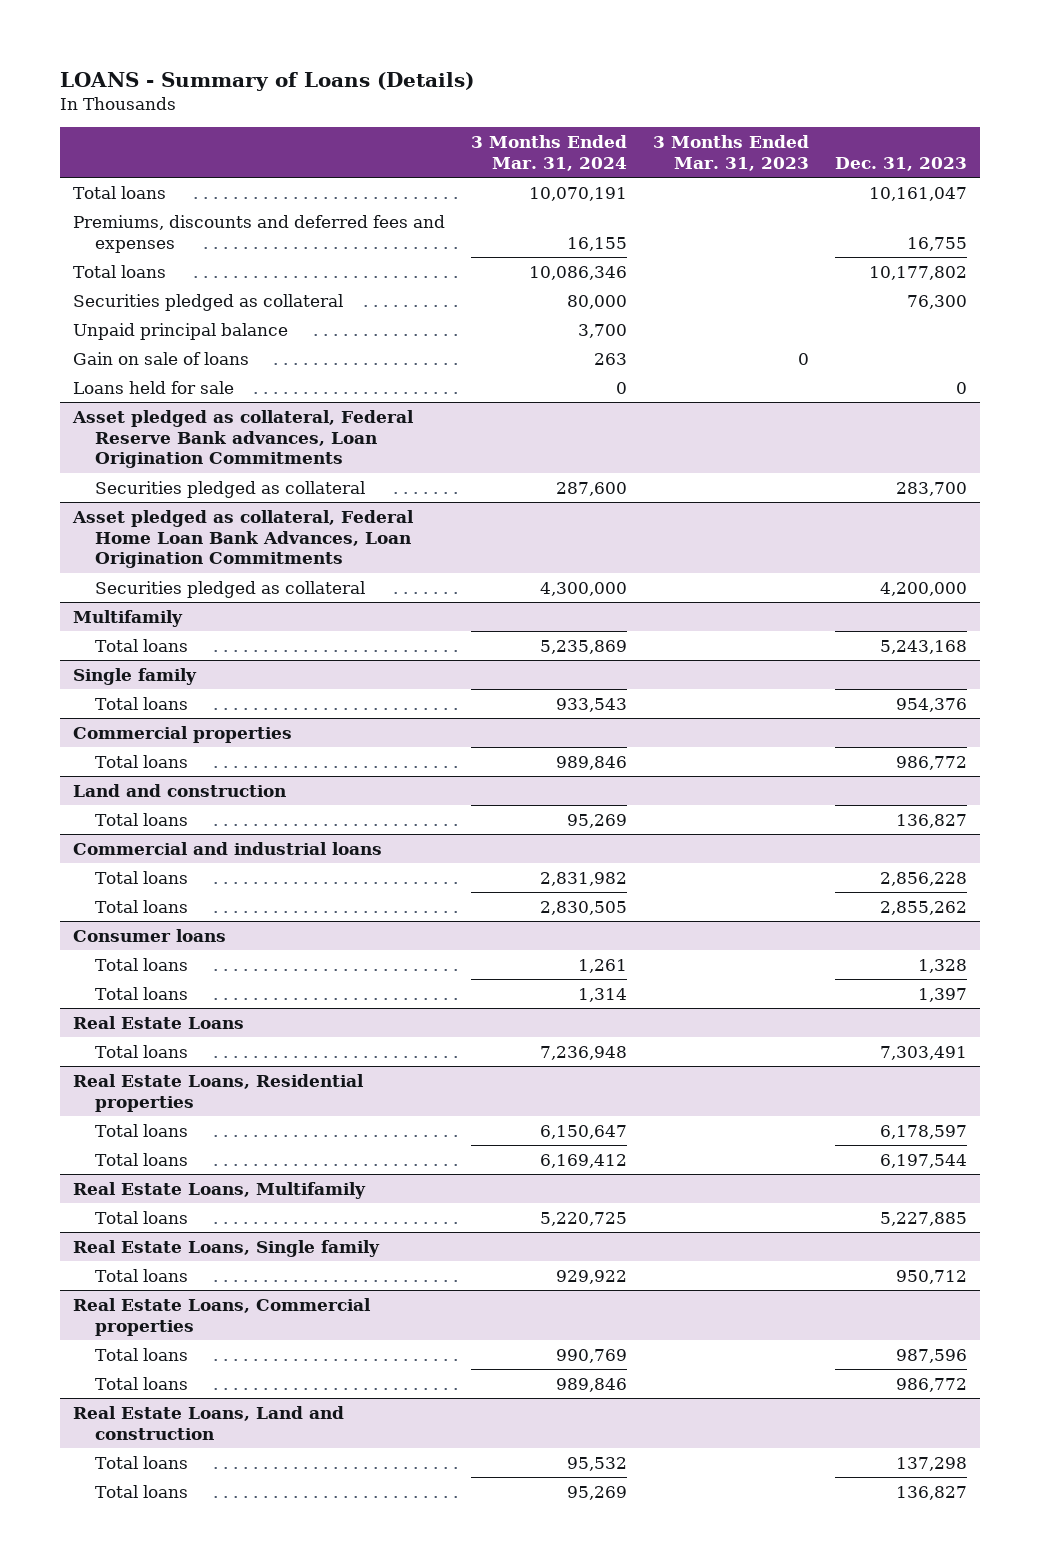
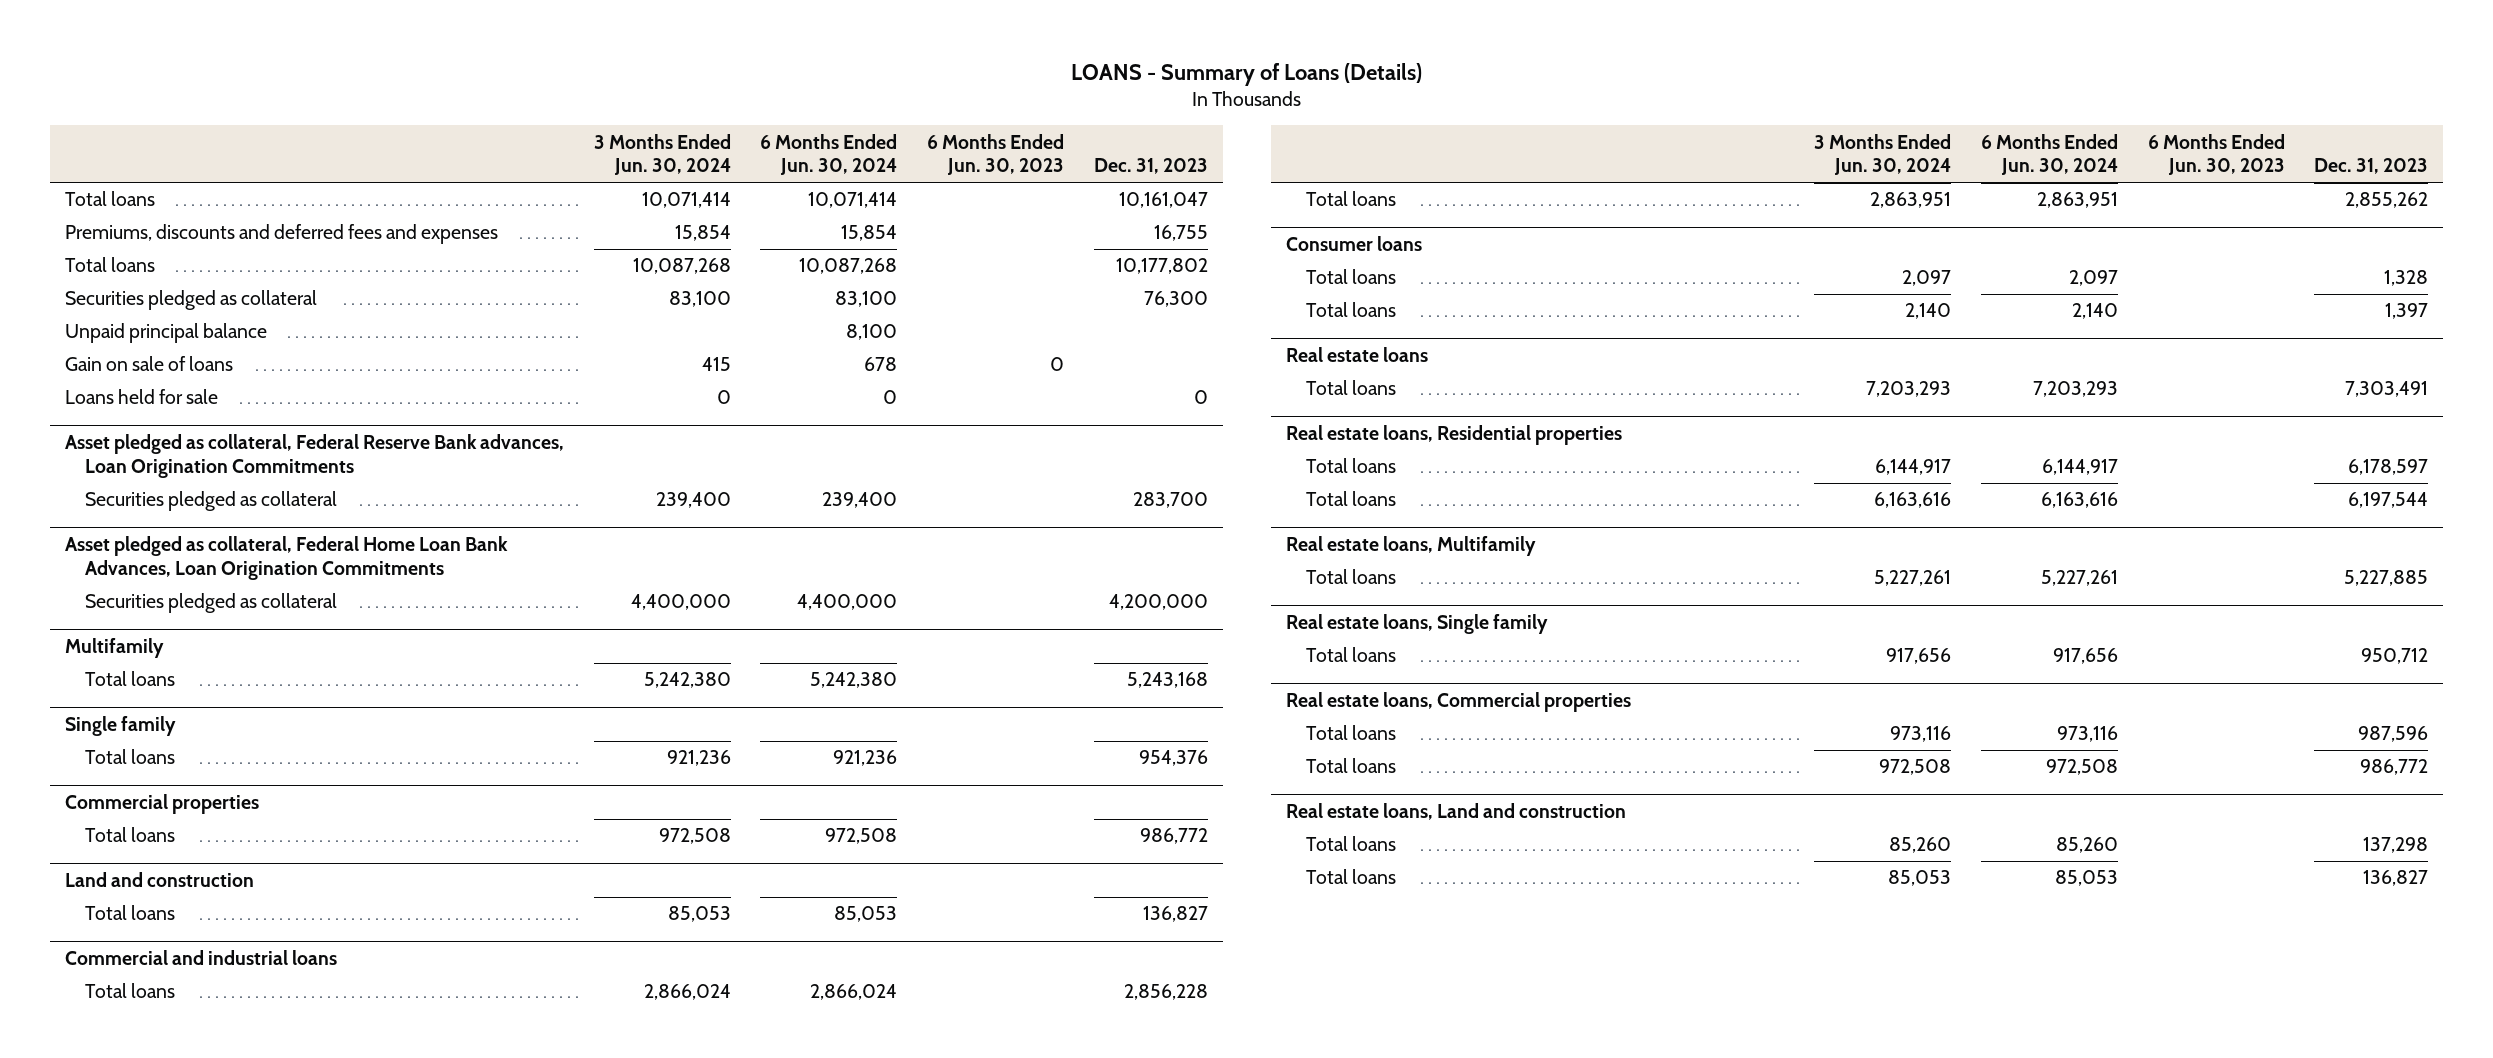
- | 3 Months Ended Mar. 31, 2024 | 3 Months Ended Mar. 31, 2023 | Dec. 31, 2023
+ | 3 Months Ended Jun. 30, 2024 | 6 Months Ended Jun. 30, 2024 | 6 Months Ended Jun. 30, 2023 | Dec. 31, 2023
- Real Estate Loans
+ Real estate loans
- Real Estate Loans, Residential properties
+ Real estate loans, Residential properties
- Real Estate Loans, Multifamily
+ Real estate loans, Multifamily
- Real Estate Loans, Single family
+ Real estate loans, Single family
- Real Estate Loans, Commercial properties
+ Real estate loans, Commercial properties
- Real Estate Loans, Land and construction
+ Real estate loans, Land and construction

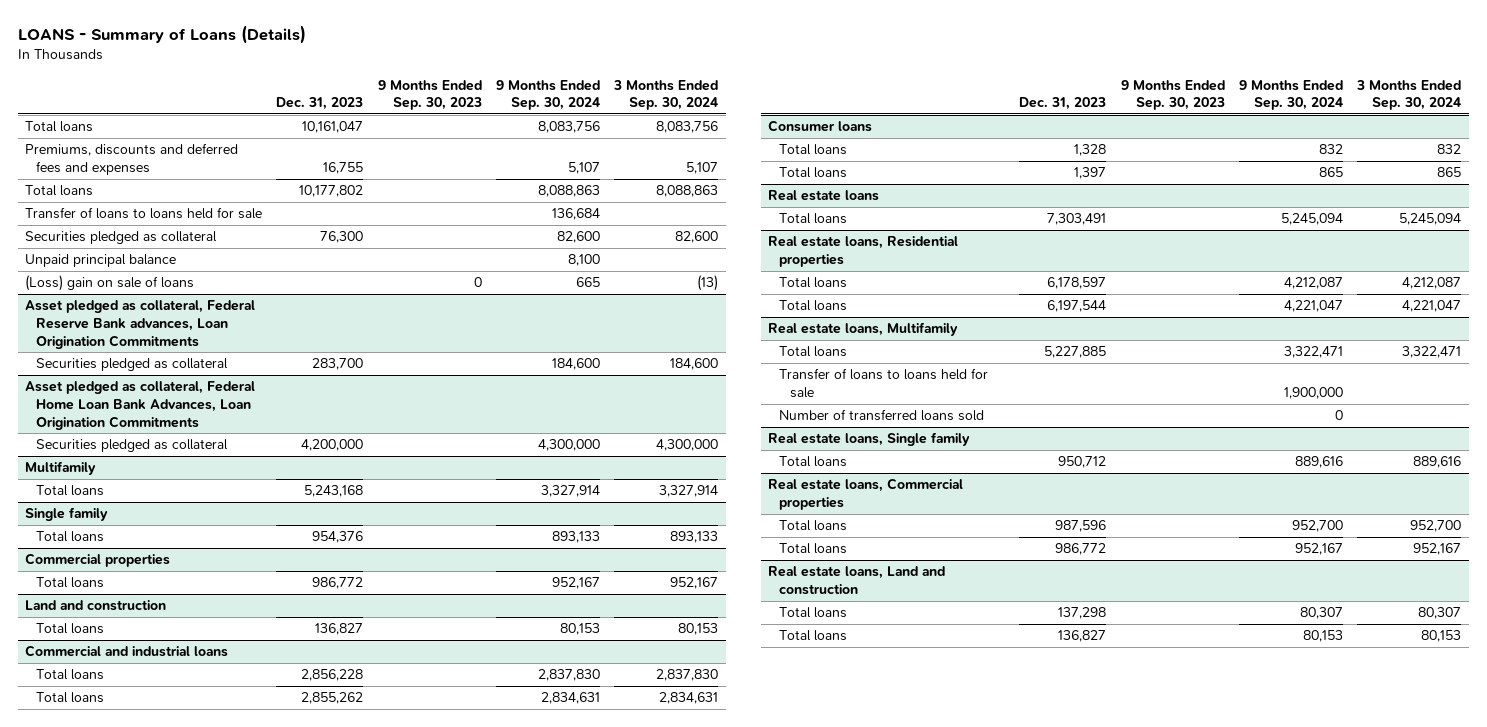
- | 3 Months Ended Jun. 30, 2024 | 6 Months Ended Jun. 30, 2024 | 6 Months Ended Jun. 30, 2023 | Dec. 31, 2023
+ | Dec. 31, 2023 | 9 Months Ended Sep. 30, 2023 | 9 Months Ended Sep. 30, 2024 | 3 Months Ended Sep. 30, 2024
+ Transfer of loans to loans held for sale | | | 136,684 |
- Gain on sale of loans | 415 | 678 | 0 |
- Loans held for sale | 0 | 0 | | 0
+ (Loss) gain on sale of loans | | 0 | 665 | (13)
@ Real estate loans, Multifamily
+ Transfer of loans to loans held for sale | | | 1,900,000 |
+ Number of transferred loans sold | | | 0 |

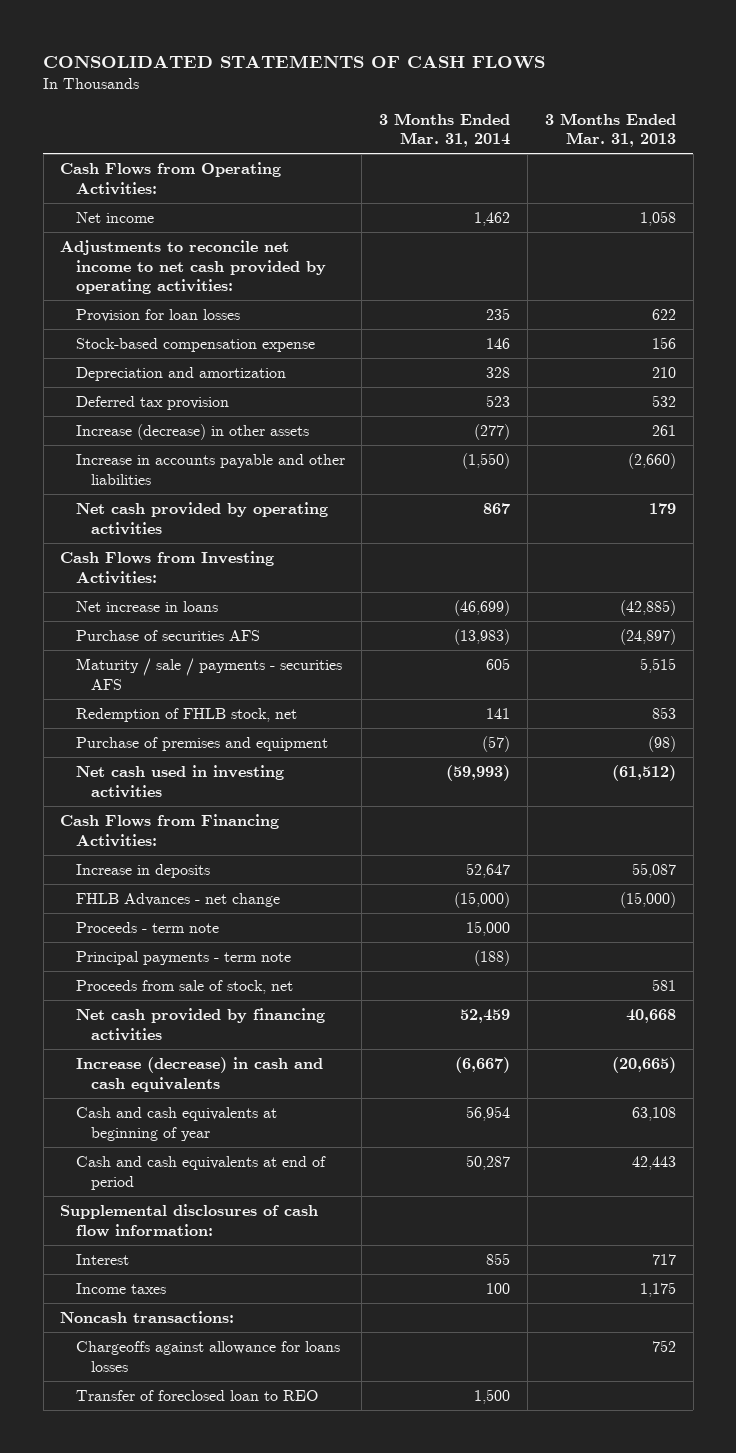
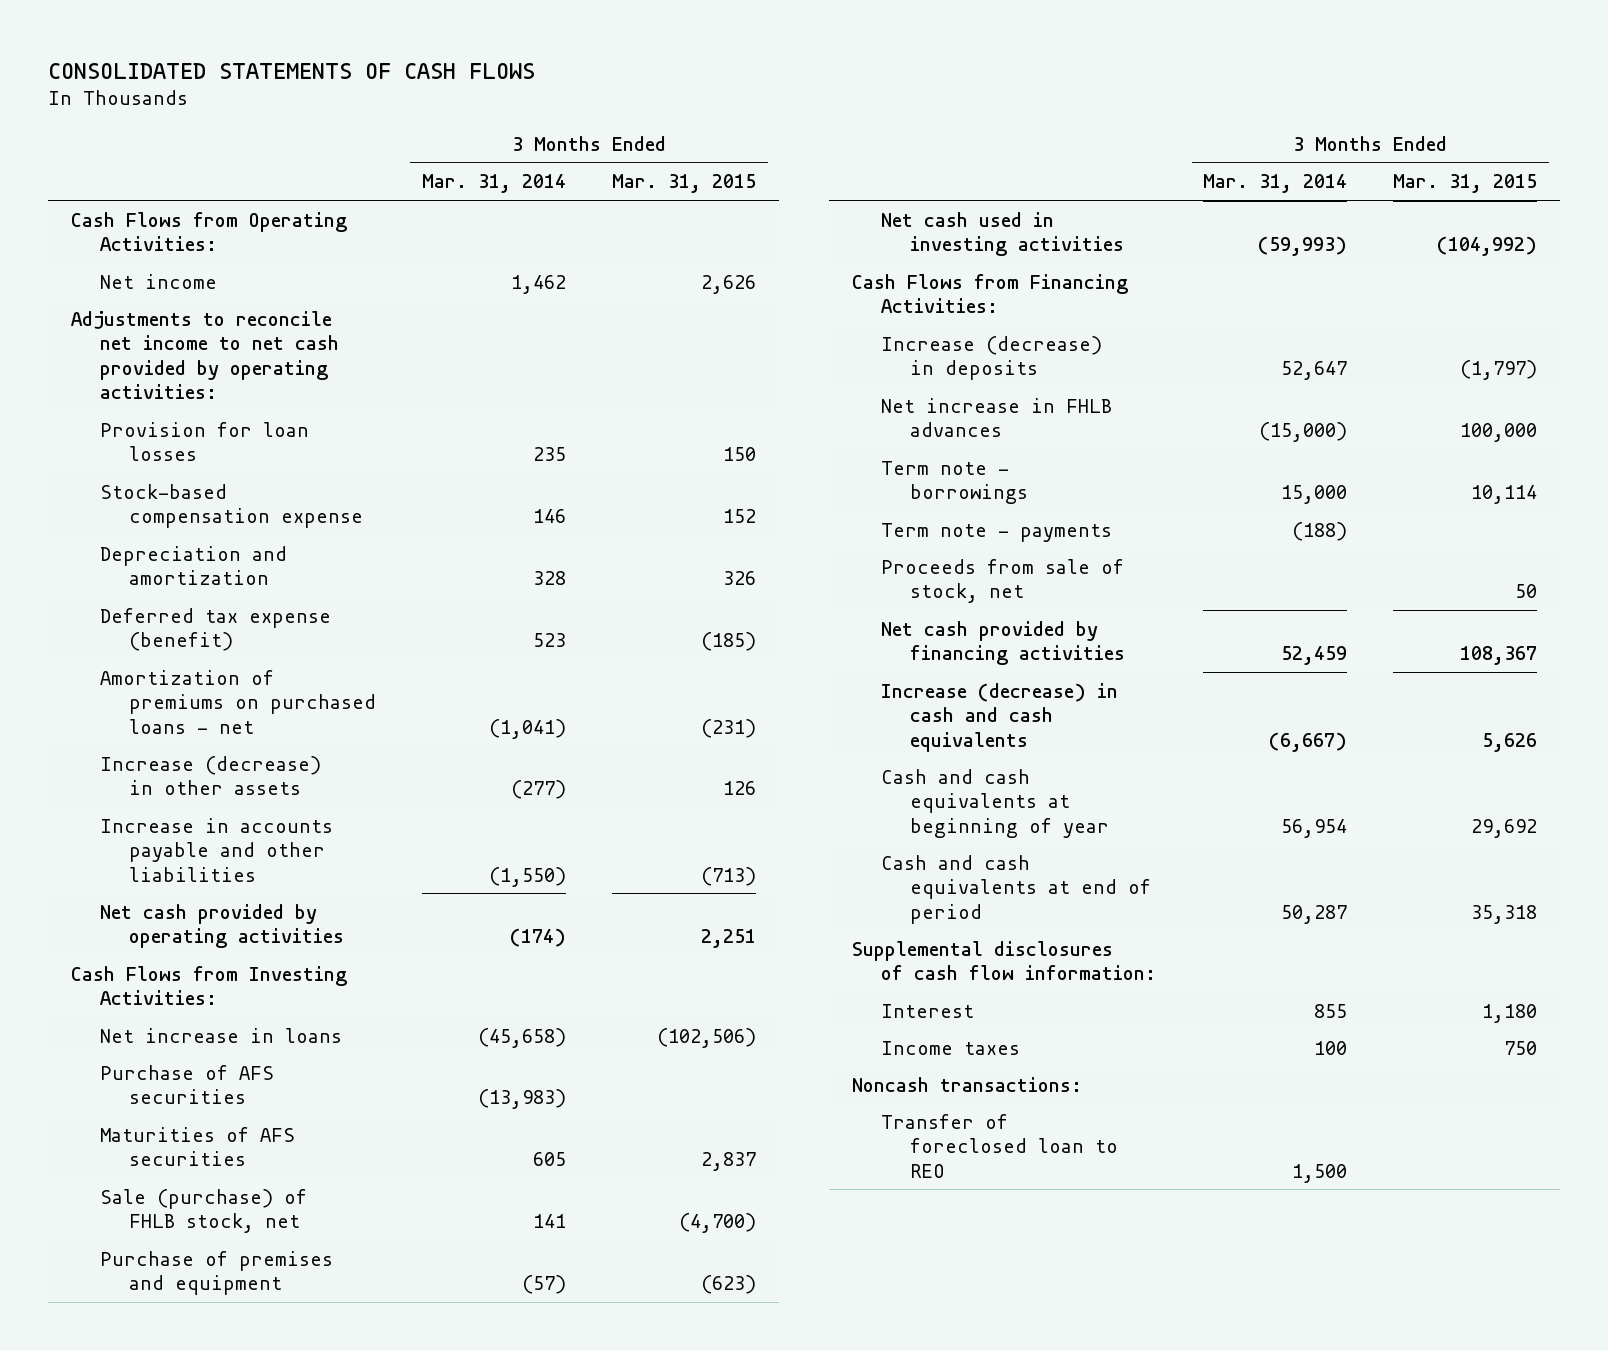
- | 3 Months Ended Mar. 31, 2014 | 3 Months Ended Mar. 31, 2013
+ | 3 Months Ended Mar. 31, 2014 | 3 Months Ended Mar. 31, 2015
- Deferred tax provision | 523 | 532
+ Deferred tax expense (benefit) | 523 | (185)
+ Amortization of premiums on purchased loans - net | (1,041) | (231)
- Net cash provided by operating activities | 867 | 179
+ Net cash provided by operating activities | (174) | 2,251
- Net increase in loans | (46,699) | (42,885)
- Purchase of securities AFS | (13,983) | (24,897)
- Maturity / sale / payments - securities AFS | 605 | 5,515
- Redemption of FHLB stock, net | 141 | 853
+ Net increase in loans | (45,658) | (102,506)
+ Purchase of AFS securities | (13,983) |
+ Maturities of AFS securities | 605 | 2,837
+ Sale (purchase) of FHLB stock, net | 141 | (4,700)
- Increase in deposits | 52,647 | 55,087
- FHLB Advances - net change | (15,000) | (15,000)
- Proceeds - term note | 15,000 |
- Principal payments - term note | (188) |
+ Increase (decrease) in deposits | 52,647 | (1,797)
+ Net increase in FHLB advances | (15,000) | 100,000
+ Term note - borrowings | 15,000 | 10,114
+ Term note - payments | (188) |
- Chargeoffs against allowance for loans losses | | 752

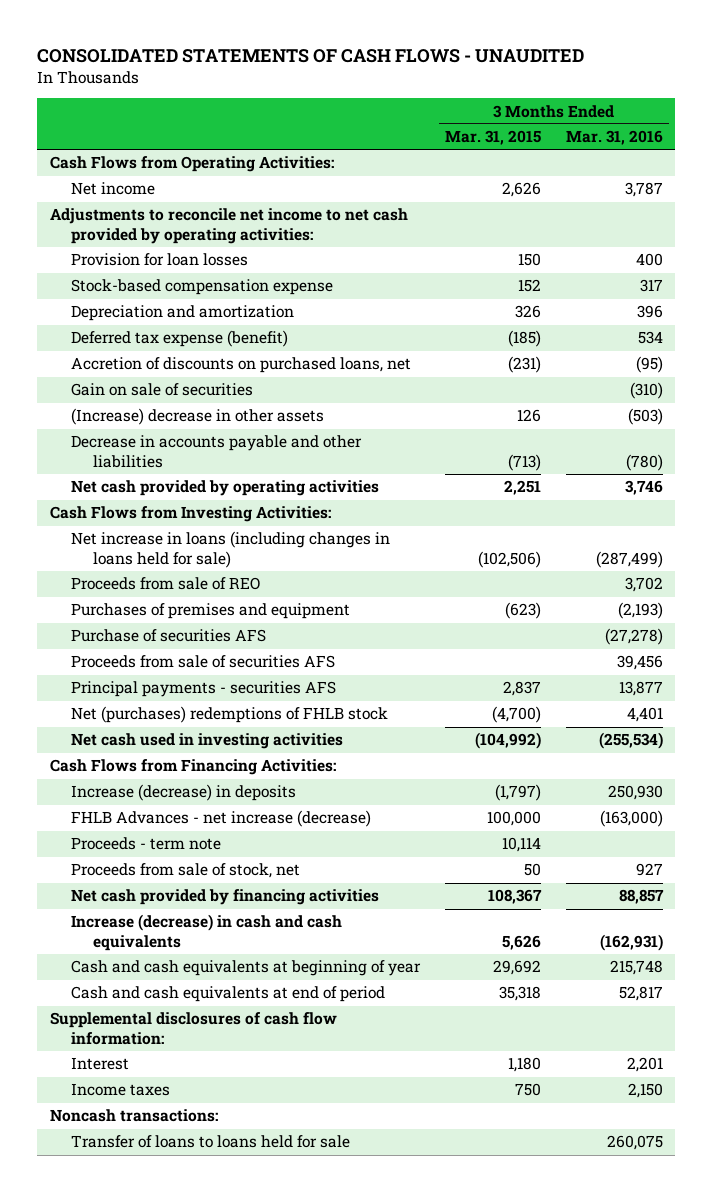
- CONSOLIDATED STATEMENTS OF CASH FLOWS
+ CONSOLIDATED STATEMENTS OF CASH FLOWS - UNAUDITED
- | 3 Months Ended Mar. 31, 2014 | 3 Months Ended Mar. 31, 2015
+ | 3 Months Ended Mar. 31, 2015 | 3 Months Ended Mar. 31, 2016
- Amortization of premiums on purchased loans - net | (1,041) | (231)
- Increase (decrease) in other assets | (277) | 126
- Increase in accounts payable and other liabilities | (1,550) | (713)
+ Accretion of discounts on purchased loans, net | (231) | (95)
+ Gain on sale of securities | | (310)
+ (Increase) decrease in other assets | 126 | (503)
+ Decrease in accounts payable and other liabilities | (713) | (780)
- Net increase in loans | (45,658) | (102,506)
- Purchase of AFS securities | (13,983) |
- Maturities of AFS securities | 605 | 2,837
- Sale (purchase) of FHLB stock, net | 141 | (4,700)
- Purchase of premises and equipment | (57) | (623)
+ Net increase in loans (including changes in loans held for sale) | (102,506) | (287,499)
+ Proceeds from sale of REO | | 3,702
+ Purchases of premises and equipment | (623) | (2,193)
+ Purchase of securities AFS | | (27,278)
+ Proceeds from sale of securities AFS | | 39,456
+ Principal payments - securities AFS | 2,837 | 13,877
+ Net (purchases) redemptions of FHLB stock | (4,700) | 4,401
- Net increase in FHLB advances | (15,000) | 100,000
- Term note - borrowings | 15,000 | 10,114
- Term note - payments | (188) |
+ FHLB Advances - net increase (decrease) | 100,000 | (163,000)
+ Proceeds - term note | 10,114 |
- Transfer of foreclosed loan to REO | 1,500 |
+ Transfer of loans to loans held for sale | | 260,075

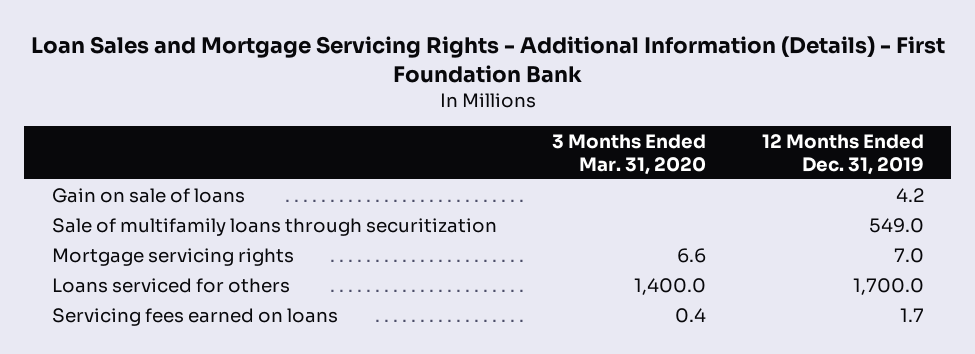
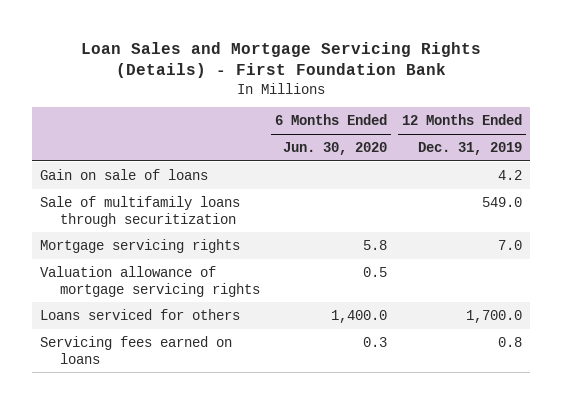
- Loan Sales and Mortgage Servicing Rights - Additional Information (Details) - First Foundation Bank
+ Loan Sales and Mortgage Servicing Rights (Details) - First Foundation Bank
- | 3 Months Ended Mar. 31, 2020 | 12 Months Ended Dec. 31, 2019
+ | 6 Months Ended Jun. 30, 2020 | 12 Months Ended Dec. 31, 2019
+ Valuation allowance of mortgage servicing rights | 0.5 |
- Servicing fees earned on loans | 0.4 | 1.7
+ Servicing fees earned on loans | 0.3 | 0.8

